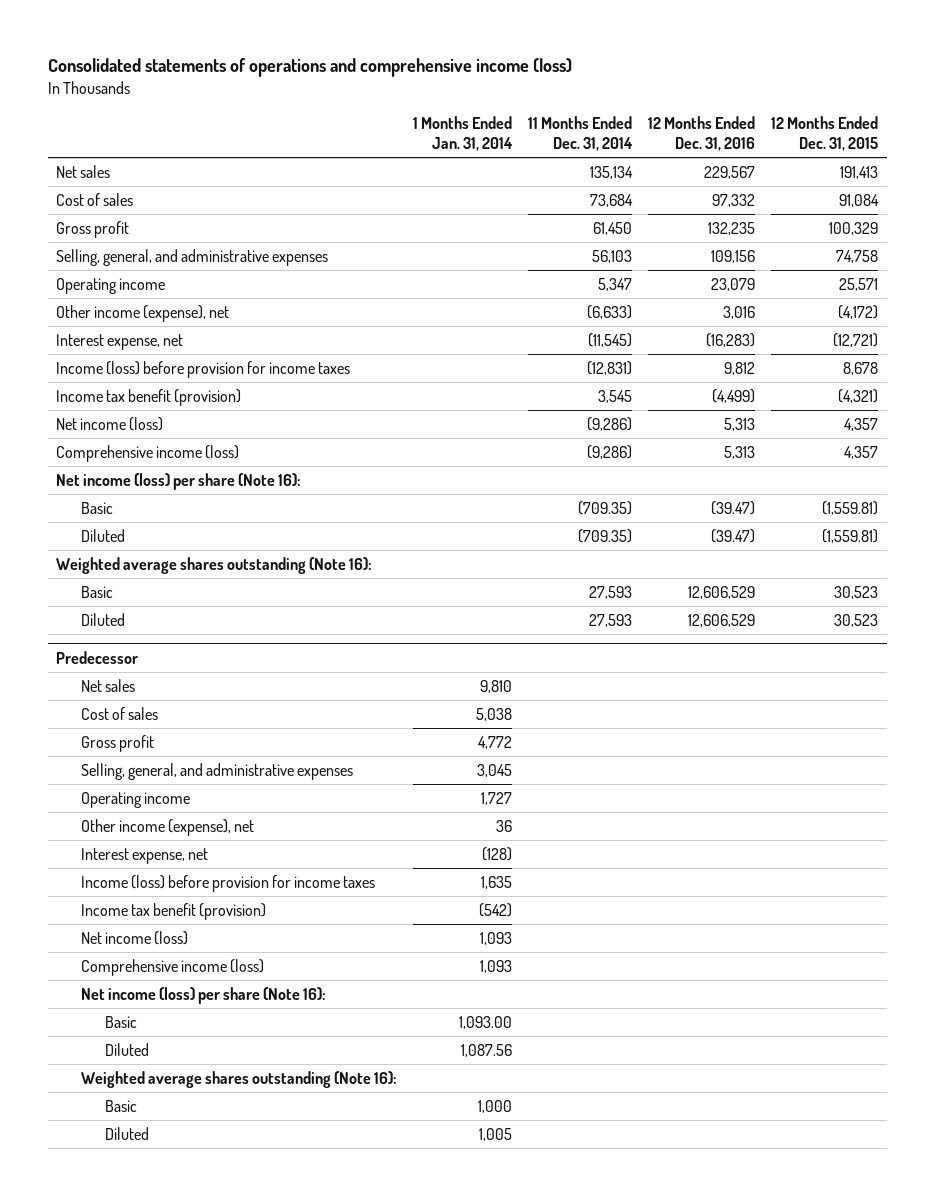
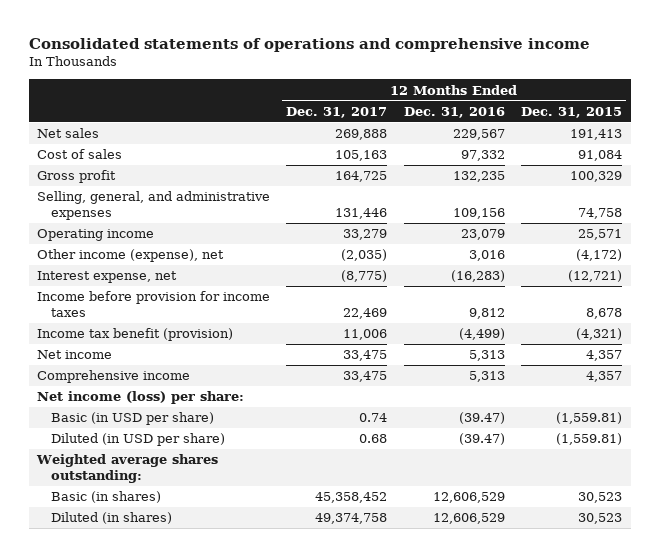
- Consolidated statements of operations and comprehensive income (loss)
+ Consolidated statements of operations and comprehensive income
- | 1 Months Ended Jan. 31, 2014 | 11 Months Ended Dec. 31, 2014 | 12 Months Ended Dec. 31, 2016 | 12 Months Ended Dec. 31, 2015
+ | 12 Months Ended Dec. 31, 2017 | 12 Months Ended Dec. 31, 2016 | 12 Months Ended Dec. 31, 2015
- Income (loss) before provision for income taxes | | (12,831) | 9,812 | 8,678
+ Income before provision for income taxes | 22,469 | 9,812 | 8,678
- Net income (loss) | | (9,286) | 5,313 | 4,357
- Comprehensive income (loss) | | (9,286) | 5,313 | 4,357
- Net income (loss) per share (Note 16):
- Basic | | (709.35) | (39.47) | (1,559.81)
- Diluted | | (709.35) | (39.47) | (1,559.81)
- Weighted average shares outstanding (Note 16):
- Basic | | 27,593 | 12,606,529 | 30,523
- Diluted | | 27,593 | 12,606,529 | 30,523
- Predecessor
- Net sales | 9,810 | | |
- Cost of sales | 5,038 | | |
- Gross profit | 4,772 | | |
- Selling, general, and administrative expenses | 3,045 | | |
- Operating income | 1,727 | | |
- Other income (expense), net | 36 | | |
- Interest expense, net | (128) | | |
- Income (loss) before provision for income taxes | 1,635 | | |
- Income tax benefit (provision) | (542) | | |
- Net income (loss) | 1,093 | | |
- Comprehensive income (loss) | 1,093 | | |
- Net income (loss) per share (Note 16):
- Basic | 1,093.00 | | |
- Diluted | 1,087.56 | | |
- Weighted average shares outstanding (Note 16):
- Basic | 1,000 | | |
- Diluted | 1,005 | | |
+ Net income | 33,475 | 5,313 | 4,357
+ Comprehensive income | 33,475 | 5,313 | 4,357
+ Net income (loss) per share:
+ Basic (in USD per share) | 0.74 | (39.47) | (1,559.81)
+ Diluted (in USD per share) | 0.68 | (39.47) | (1,559.81)
+ Weighted average shares outstanding:
+ Basic (in shares) | 45,358,452 | 12,606,529 | 30,523
+ Diluted (in shares) | 49,374,758 | 12,606,529 | 30,523

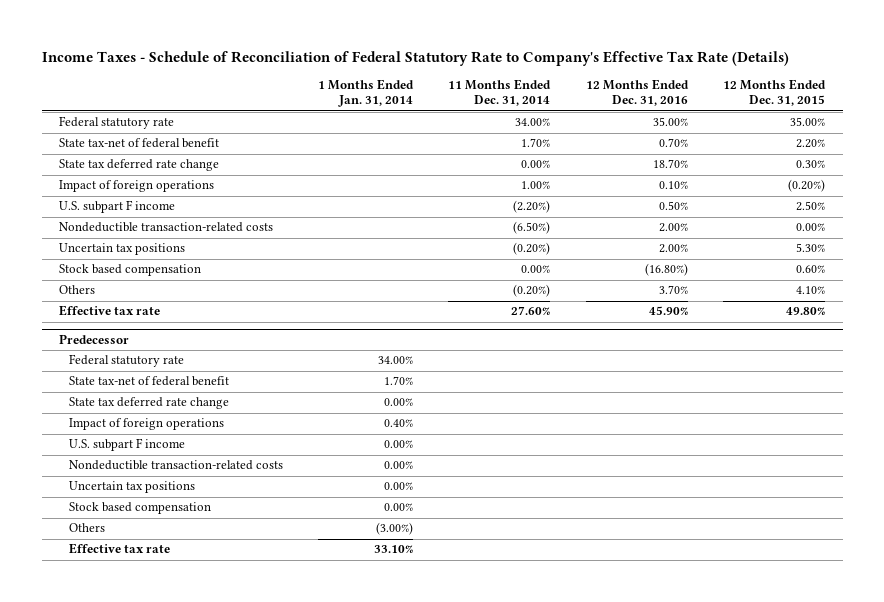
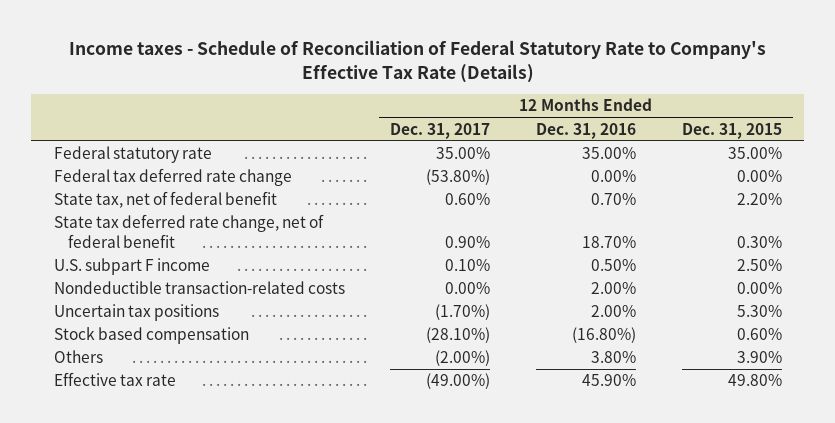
- Income Taxes - Schedule of Reconciliation of Federal Statutory Rate to Company's Effective Tax Rate (Details)
+ Income taxes - Schedule of Reconciliation of Federal Statutory Rate to Company's Effective Tax Rate (Details)
- | 1 Months Ended Jan. 31, 2014 | 11 Months Ended Dec. 31, 2014 | 12 Months Ended Dec. 31, 2016 | 12 Months Ended Dec. 31, 2015
+ | 12 Months Ended Dec. 31, 2017 | 12 Months Ended Dec. 31, 2016 | 12 Months Ended Dec. 31, 2015
- State tax-net of federal benefit | | 1.70% | 0.70% | 2.20%
- State tax deferred rate change | | 0.00% | 18.70% | 0.30%
- Impact of foreign operations | | 1.00% | 0.10% | (0.20%)
+ Federal tax deferred rate change | (53.80%) | 0.00% | 0.00%
+ State tax, net of federal benefit | 0.60% | 0.70% | 2.20%
+ State tax deferred rate change, net of federal benefit | 0.90% | 18.70% | 0.30%
- Others | | (0.20%) | 3.70% | 4.10%
+ Others | (2.00%) | 3.80% | 3.90%
- Predecessor
- Federal statutory rate | 34.00% | | |
- State tax-net of federal benefit | 1.70% | | |
- State tax deferred rate change | 0.00% | | |
- Impact of foreign operations | 0.40% | | |
- U.S. subpart F income | 0.00% | | |
- Nondeductible transaction-related costs | 0.00% | | |
- Uncertain tax positions | 0.00% | | |
- Stock based compensation | 0.00% | | |
- Others | (3.00%) | | |
- Effective tax rate | 33.10% | | |

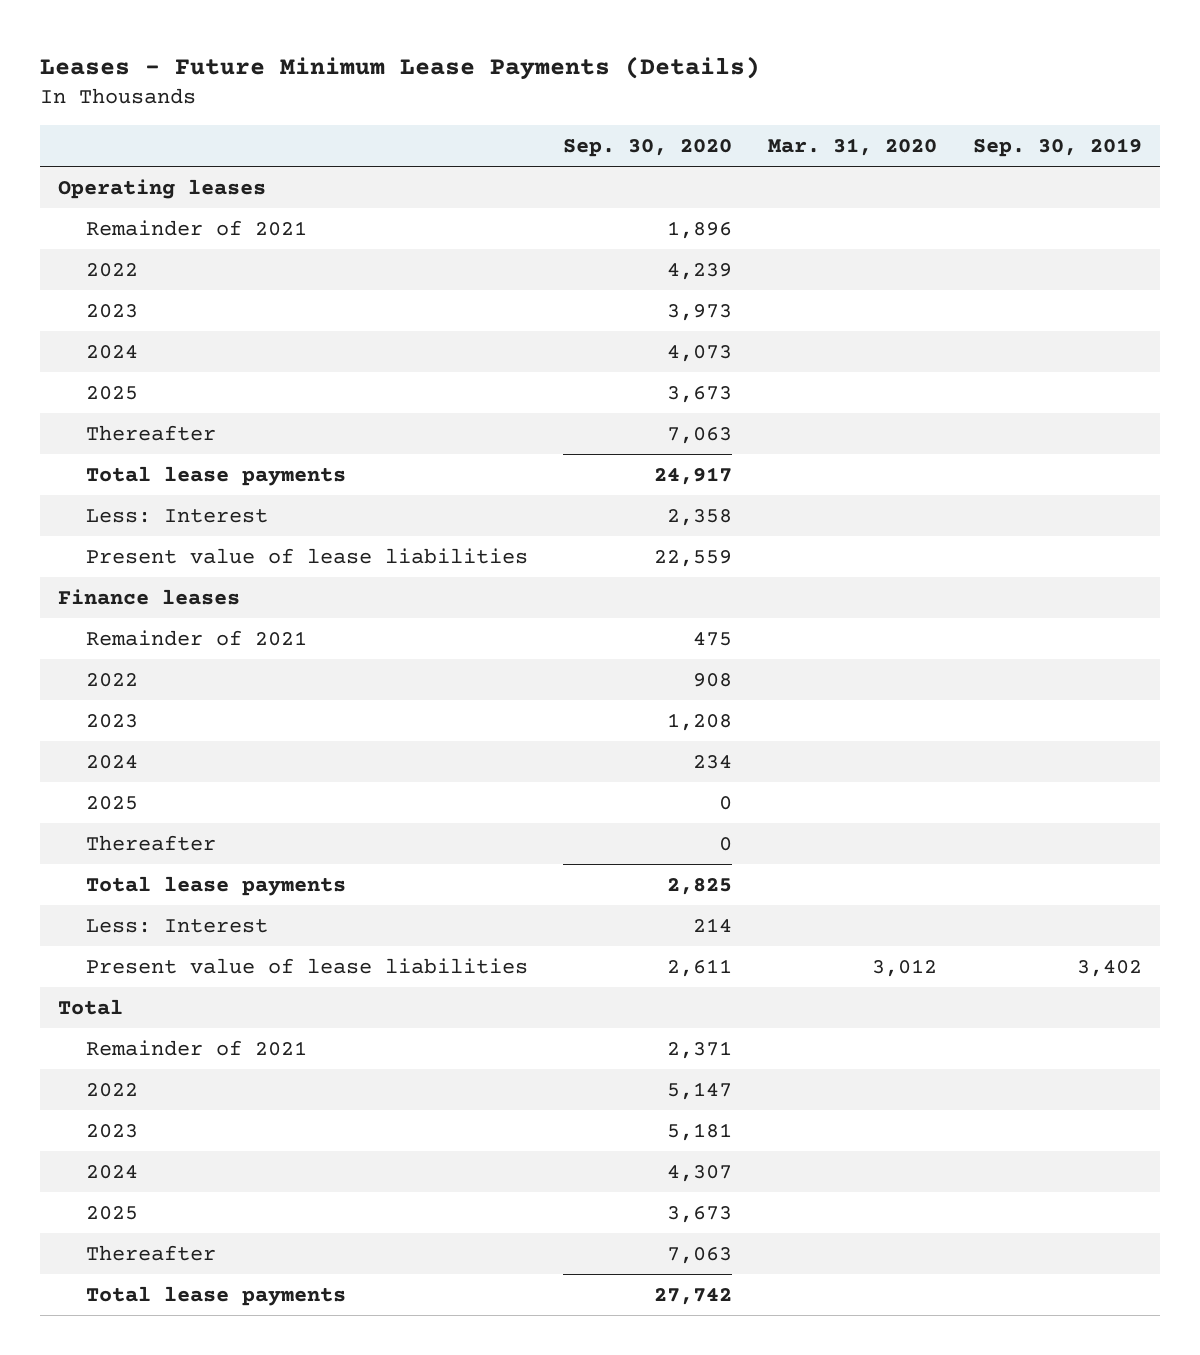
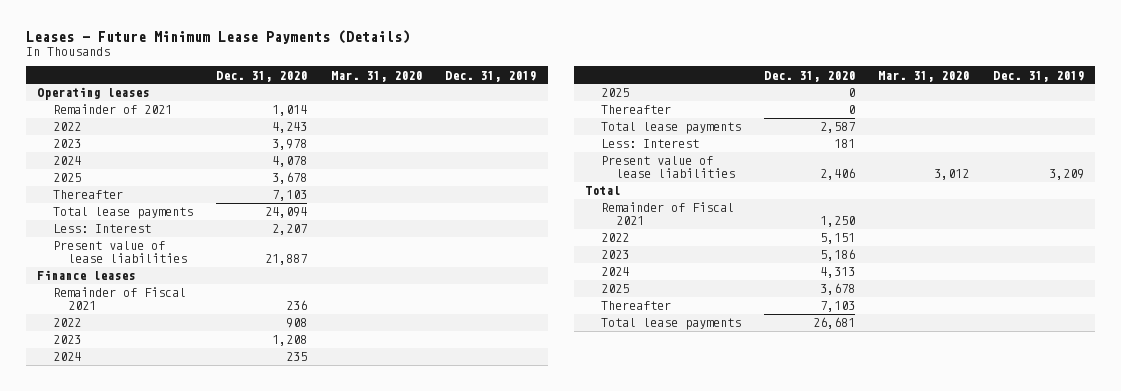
- | Sep. 30, 2020 | Mar. 31, 2020 | Sep. 30, 2019
+ | Dec. 31, 2020 | Mar. 31, 2020 | Dec. 31, 2019
- Remainder of 2021 | 475 | |
+ Remainder of Fiscal 2021 | 236 | |
- Remainder of 2021 | 2,371 | |
+ Remainder of Fiscal 2021 | 1,250 | |

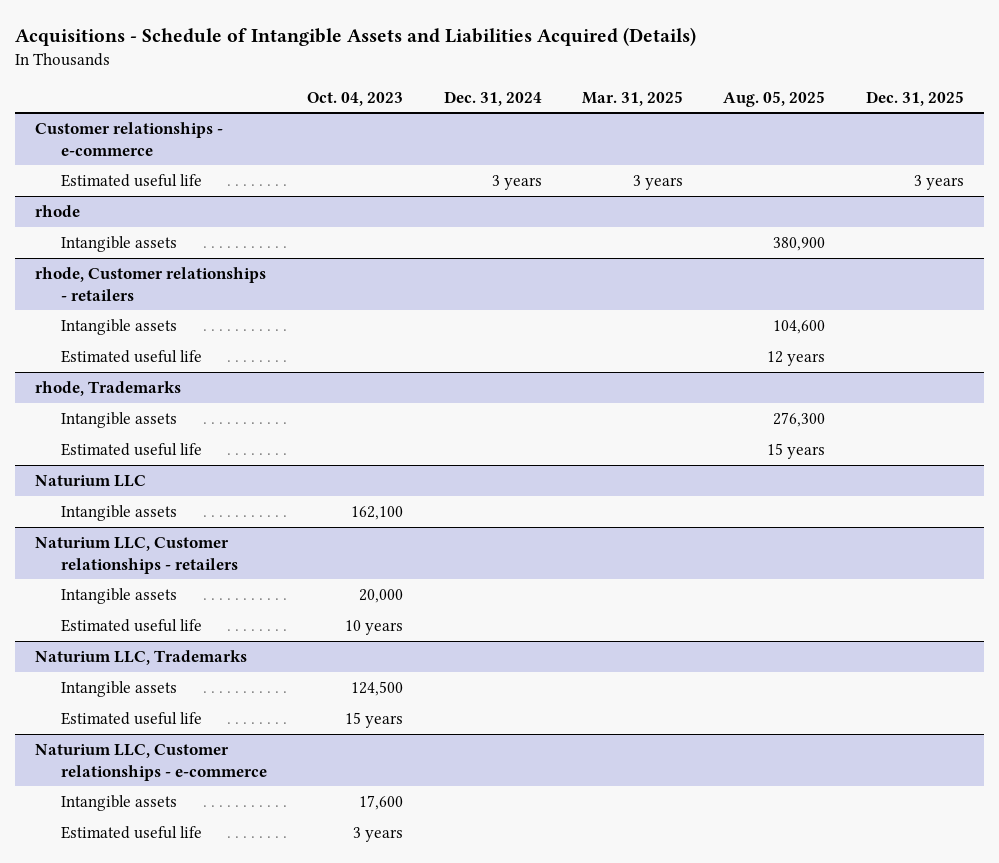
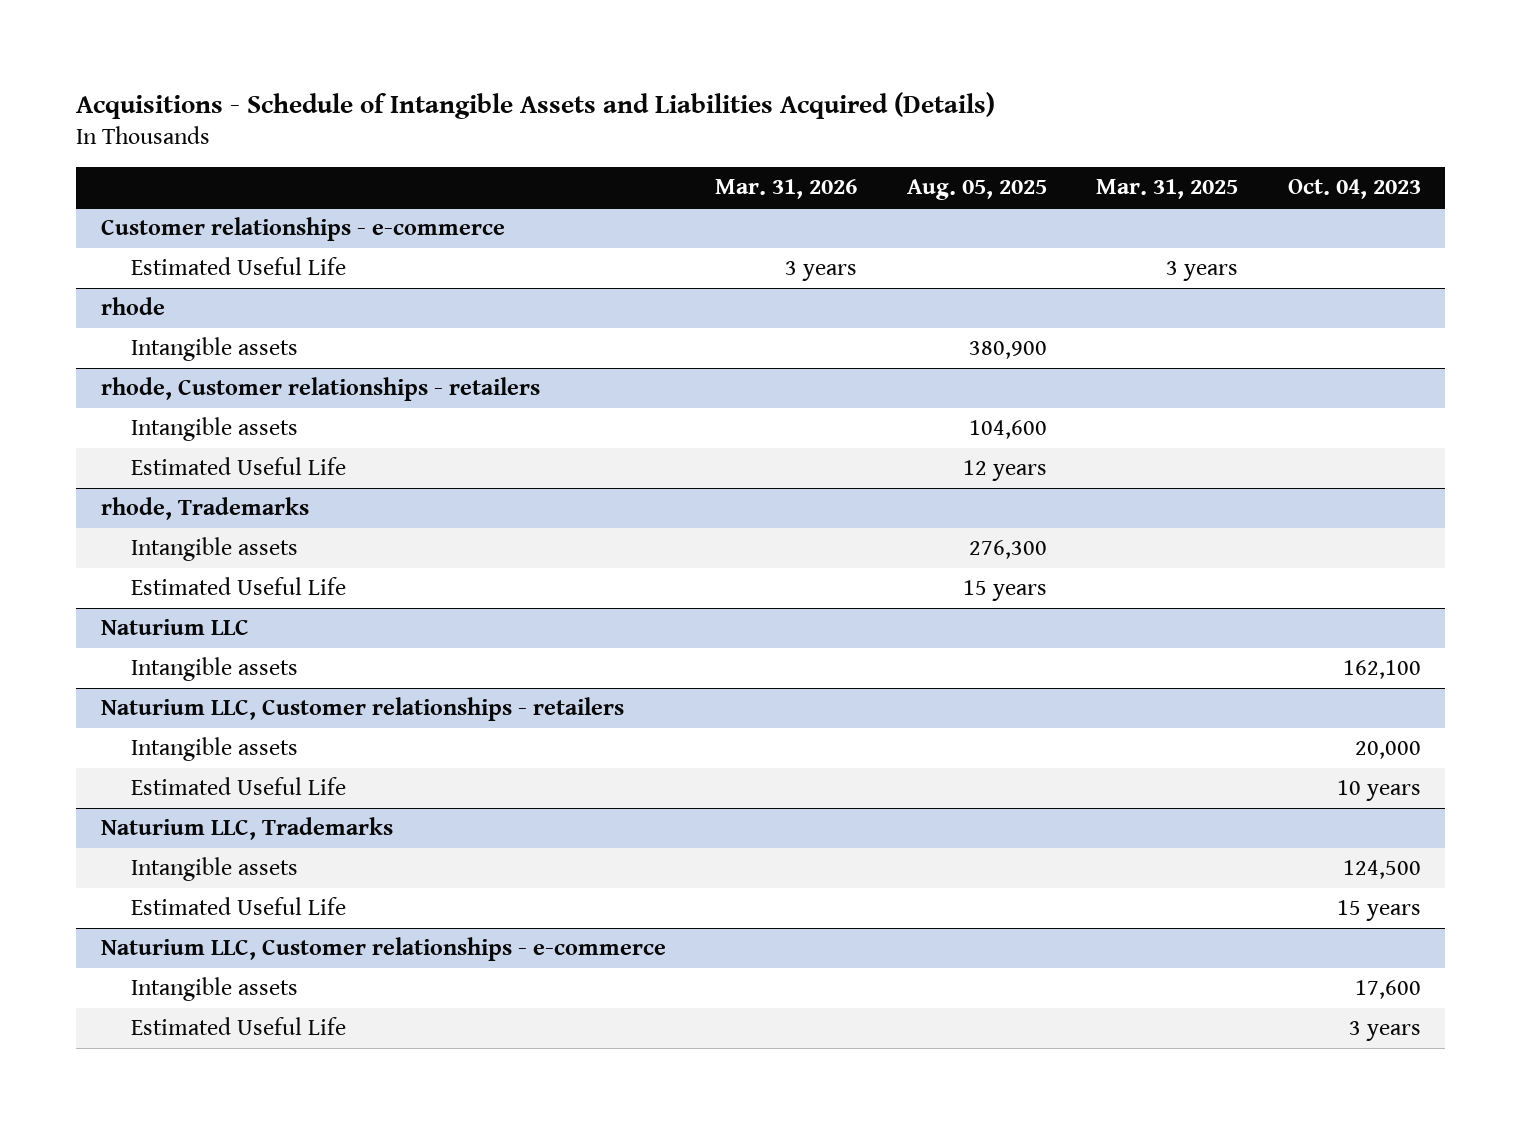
- | Oct. 04, 2023 | Dec. 31, 2024 | Mar. 31, 2025 | Aug. 05, 2025 | Dec. 31, 2025
+ | Mar. 31, 2026 | Aug. 05, 2025 | Mar. 31, 2025 | Oct. 04, 2023
@ Customer relationships - e-commerce
- Estimated useful life | | 3 years | 3 years | | 3 years
+ Estimated Useful Life | 3 years | | 3 years |
@ rhode, Customer relationships - retailers
- Estimated useful life | | | | 12 years |
+ Estimated Useful Life | | 12 years | |
@ rhode, Trademarks
- Estimated useful life | | | | 15 years |
+ Estimated Useful Life | | 15 years | |
@ Naturium LLC, Customer relationships - retailers
- Estimated useful life | 10 years | | | |
+ Estimated Useful Life | | | | 10 years
@ Naturium LLC, Trademarks
- Estimated useful life | 15 years | | | |
+ Estimated Useful Life | | | | 15 years
@ Naturium LLC, Customer relationships - e-commerce
- Estimated useful life | 3 years | | | |
+ Estimated Useful Life | | | | 3 years

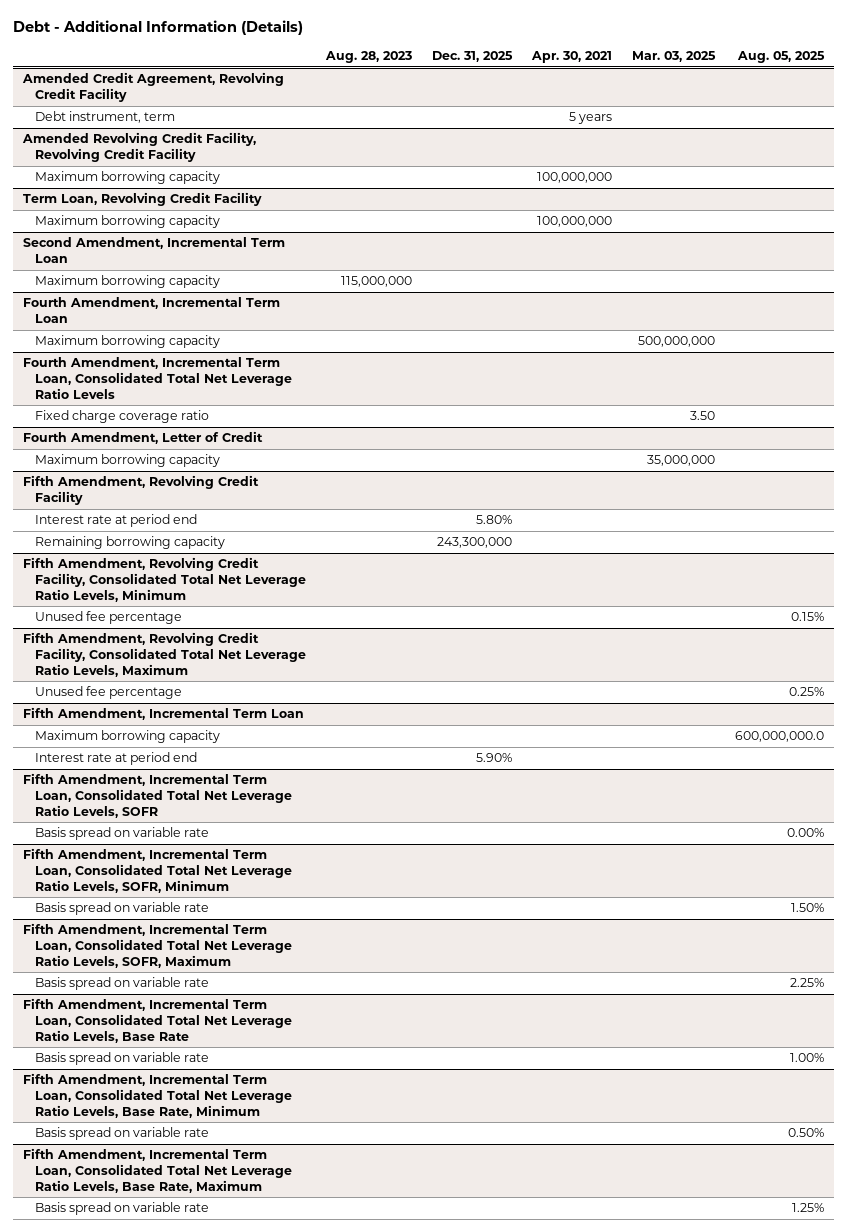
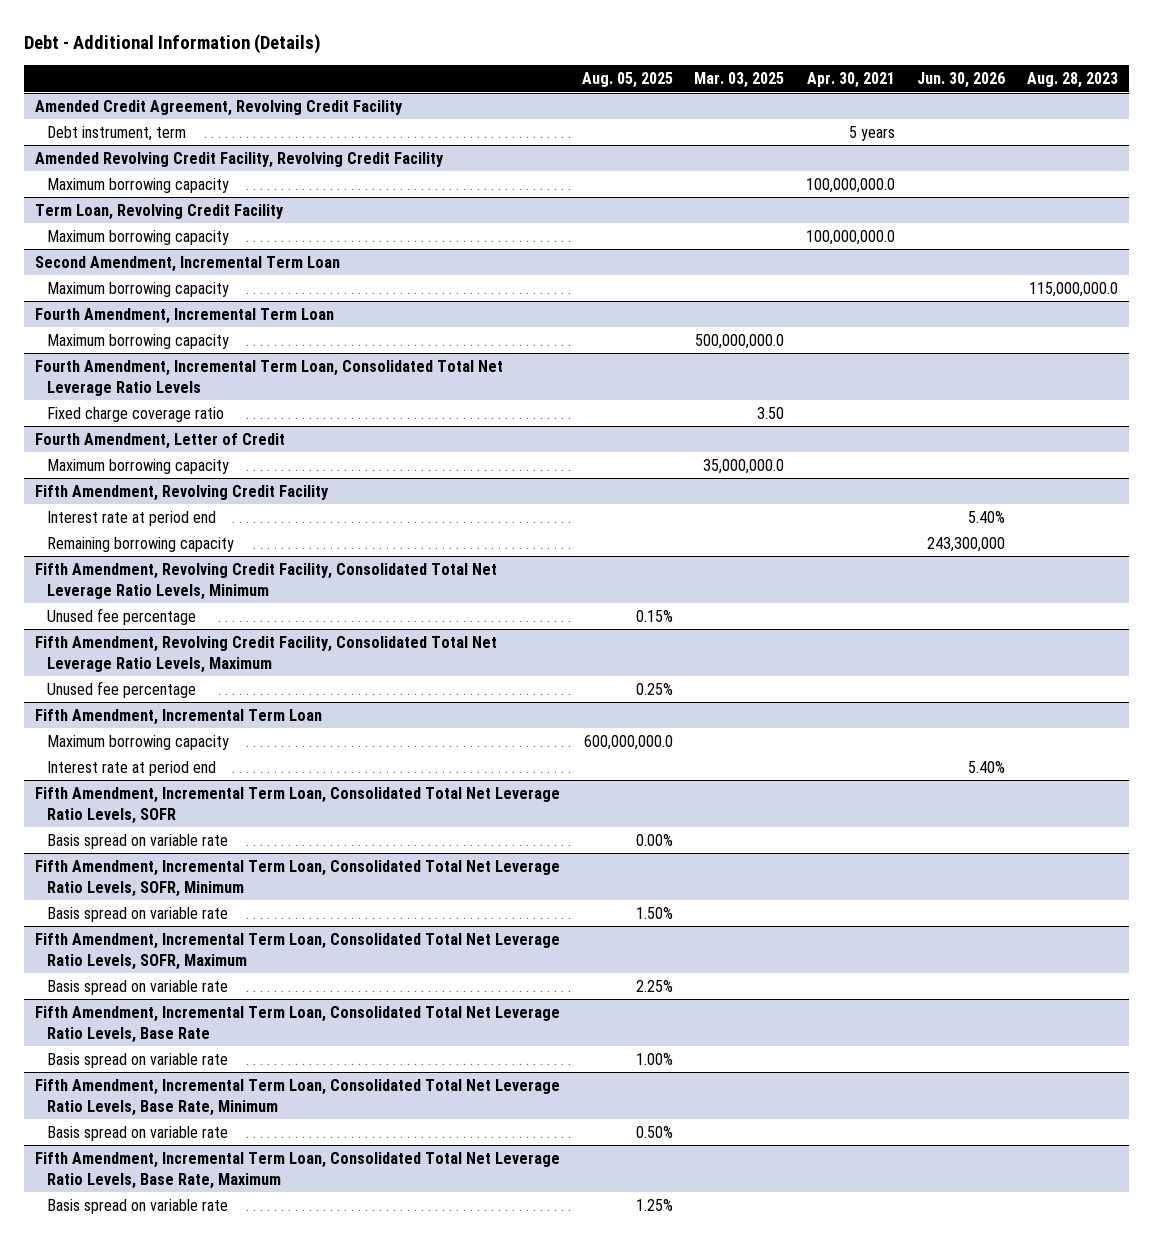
- | Aug. 28, 2023 | Dec. 31, 2025 | Apr. 30, 2021 | Mar. 03, 2025 | Aug. 05, 2025
+ | Aug. 05, 2025 | Mar. 03, 2025 | Apr. 30, 2021 | Jun. 30, 2026 | Aug. 28, 2023
@ Amended Revolving Credit Facility, Revolving Credit Facility
- Maximum borrowing capacity | | | 100,000,000 | |
+ Maximum borrowing capacity | | | 100,000,000.0 | |
@ Term Loan, Revolving Credit Facility
- Maximum borrowing capacity | | | 100,000,000 | |
+ Maximum borrowing capacity | | | 100,000,000.0 | |
@ Second Amendment, Incremental Term Loan
- Maximum borrowing capacity | 115,000,000 | | | |
+ Maximum borrowing capacity | | | | | 115,000,000.0
@ Fourth Amendment, Incremental Term Loan
- Maximum borrowing capacity | | | | 500,000,000 |
+ Maximum borrowing capacity | | 500,000,000.0 | | |
@ Fourth Amendment, Letter of Credit
- Maximum borrowing capacity | | | | 35,000,000 |
+ Maximum borrowing capacity | | 35,000,000.0 | | |

